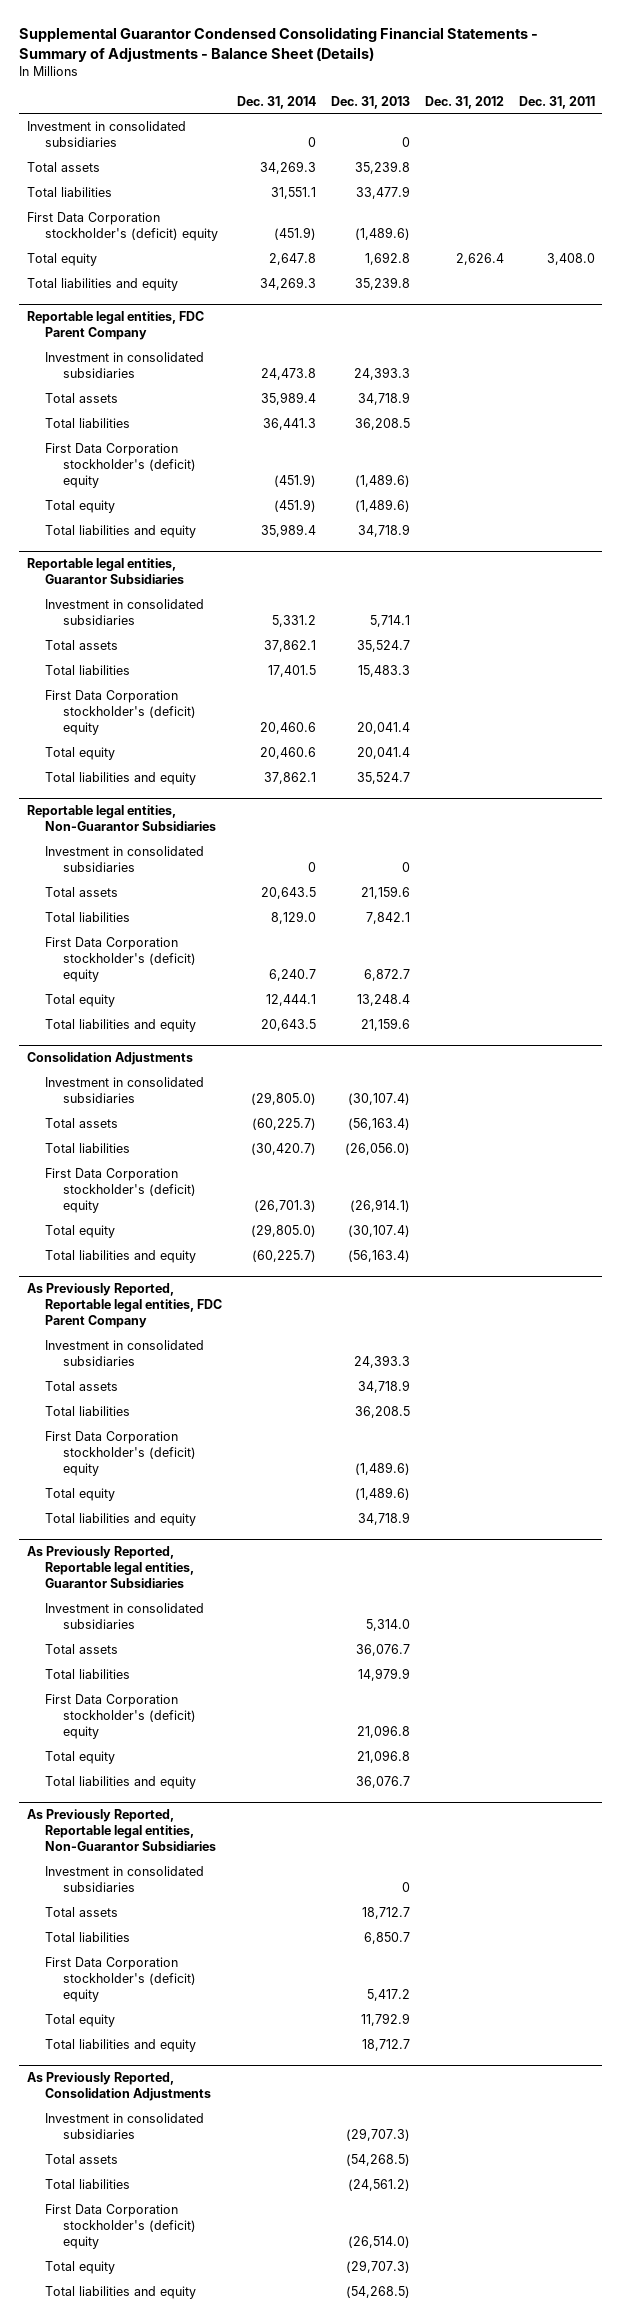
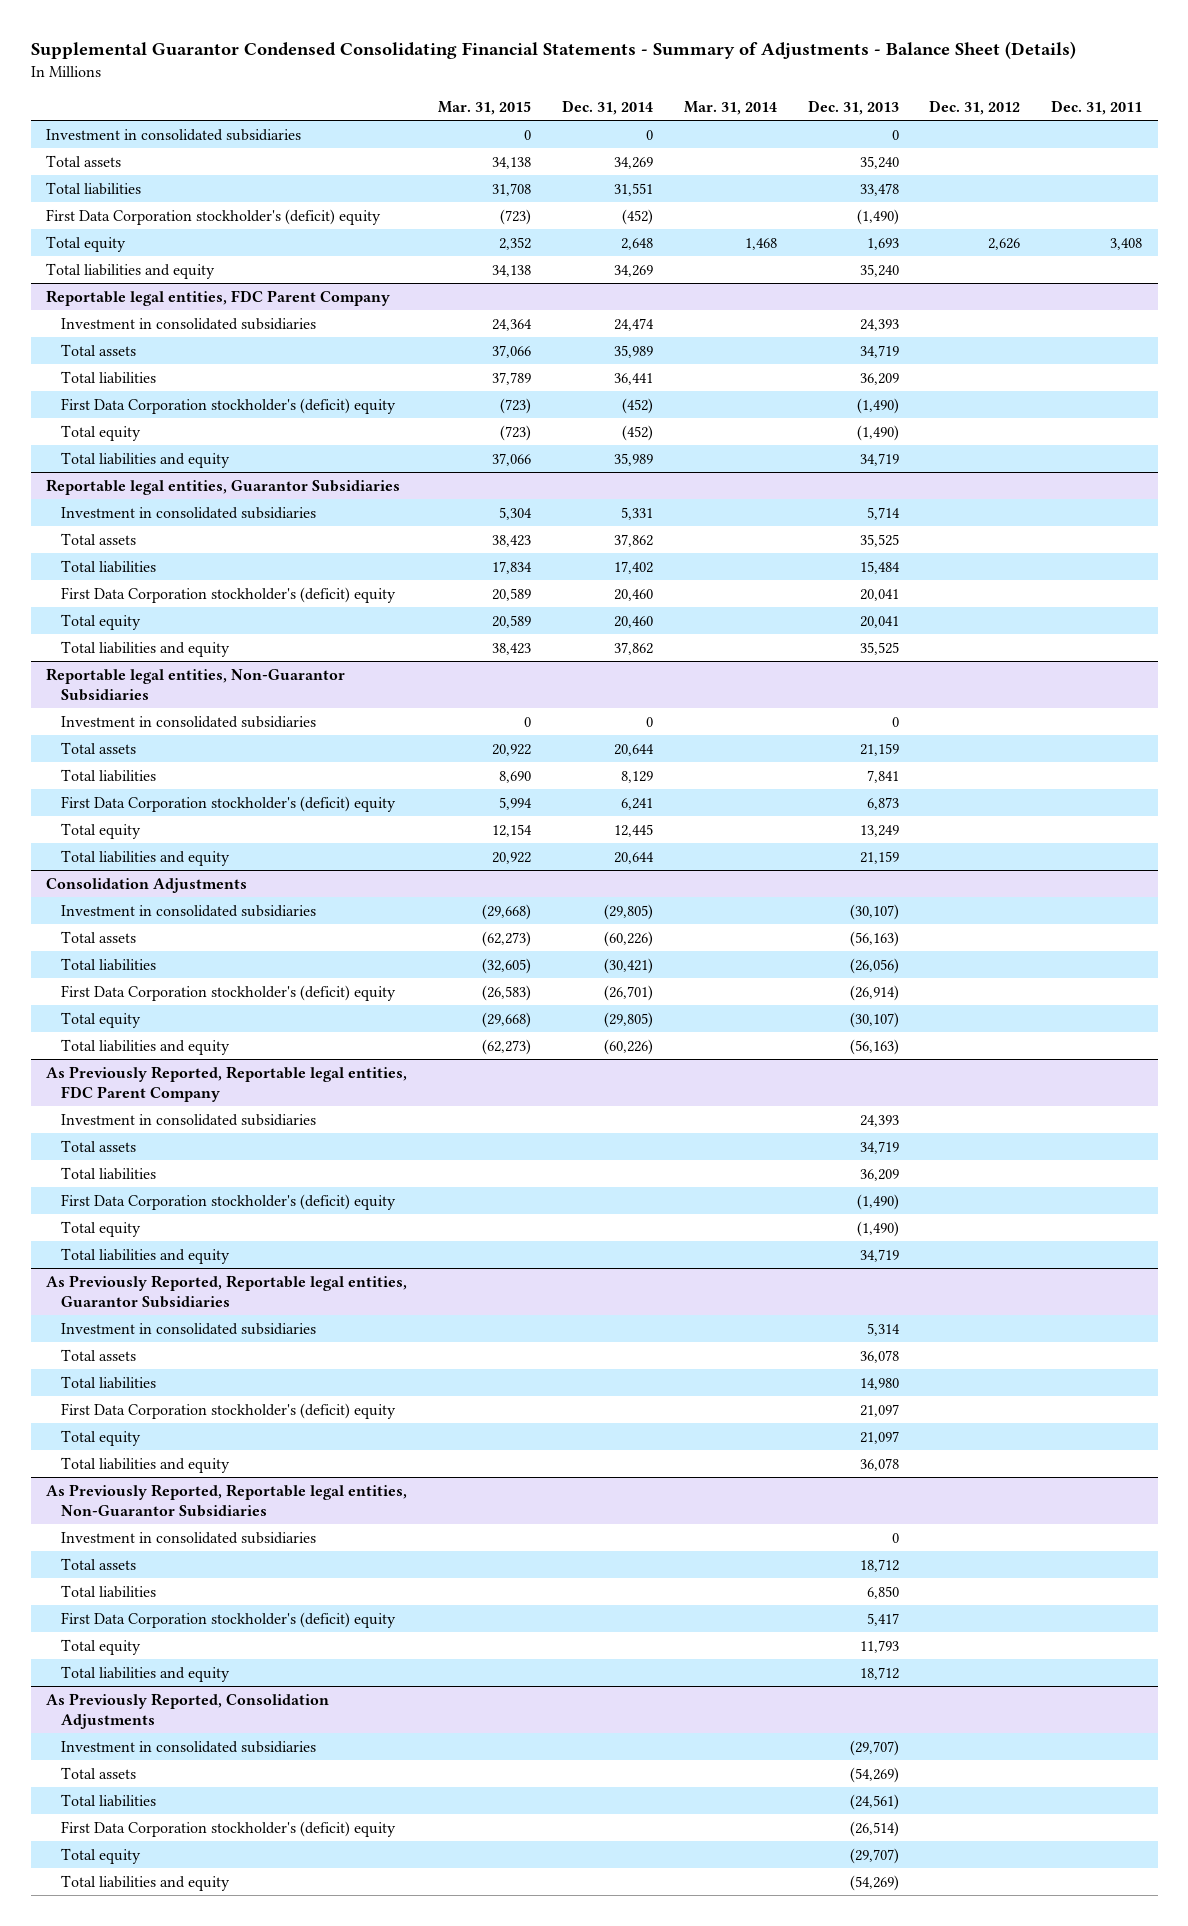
- | Dec. 31, 2014 | Dec. 31, 2013 | Dec. 31, 2012 | Dec. 31, 2011
+ | Mar. 31, 2015 | Dec. 31, 2014 | Mar. 31, 2014 | Dec. 31, 2013 | Dec. 31, 2012 | Dec. 31, 2011
- Total assets | 34,269.3 | 35,239.8 | |
- Total liabilities | 31,551.1 | 33,477.9 | |
- First Data Corporation stockholder's (deficit) equity | (451.9) | (1,489.6) | |
- Total equity | 2,647.8 | 1,692.8 | 2,626.4 | 3,408.0
- Total liabilities and equity | 34,269.3 | 35,239.8 | |
+ Total assets | 34,138 | 34,269 | | 35,240 | |
+ Total liabilities | 31,708 | 31,551 | | 33,478 | |
+ First Data Corporation stockholder's (deficit) equity | (723) | (452) | | (1,490) | |
+ Total equity | 2,352 | 2,648 | 1,468 | 1,693 | 2,626 | 3,408
+ Total liabilities and equity | 34,138 | 34,269 | | 35,240 | |
@ Reportable legal entities, FDC Parent Company
- Investment in consolidated subsidiaries | 24,473.8 | 24,393.3 | |
- Total assets | 35,989.4 | 34,718.9 | |
- Total liabilities | 36,441.3 | 36,208.5 | |
- First Data Corporation stockholder's (deficit) equity | (451.9) | (1,489.6) | |
- Total equity | (451.9) | (1,489.6) | |
- Total liabilities and equity | 35,989.4 | 34,718.9 | |
+ Investment in consolidated subsidiaries | 24,364 | 24,474 | | 24,393 | |
+ Total assets | 37,066 | 35,989 | | 34,719 | |
+ Total liabilities | 37,789 | 36,441 | | 36,209 | |
+ First Data Corporation stockholder's (deficit) equity | (723) | (452) | | (1,490) | |
+ Total equity | (723) | (452) | | (1,490) | |
+ Total liabilities and equity | 37,066 | 35,989 | | 34,719 | |
@ Reportable legal entities, Guarantor Subsidiaries
- Investment in consolidated subsidiaries | 5,331.2 | 5,714.1 | |
- Total assets | 37,862.1 | 35,524.7 | |
- Total liabilities | 17,401.5 | 15,483.3 | |
- First Data Corporation stockholder's (deficit) equity | 20,460.6 | 20,041.4 | |
- Total equity | 20,460.6 | 20,041.4 | |
- Total liabilities and equity | 37,862.1 | 35,524.7 | |
+ Investment in consolidated subsidiaries | 5,304 | 5,331 | | 5,714 | |
+ Total assets | 38,423 | 37,862 | | 35,525 | |
+ Total liabilities | 17,834 | 17,402 | | 15,484 | |
+ First Data Corporation stockholder's (deficit) equity | 20,589 | 20,460 | | 20,041 | |
+ Total equity | 20,589 | 20,460 | | 20,041 | |
+ Total liabilities and equity | 38,423 | 37,862 | | 35,525 | |
@ Reportable legal entities, Non-Guarantor Subsidiaries
- Total assets | 20,643.5 | 21,159.6 | |
- Total liabilities | 8,129.0 | 7,842.1 | |
- First Data Corporation stockholder's (deficit) equity | 6,240.7 | 6,872.7 | |
- Total equity | 12,444.1 | 13,248.4 | |
- Total liabilities and equity | 20,643.5 | 21,159.6 | |
+ Total assets | 20,922 | 20,644 | | 21,159 | |
+ Total liabilities | 8,690 | 8,129 | | 7,841 | |
+ First Data Corporation stockholder's (deficit) equity | 5,994 | 6,241 | | 6,873 | |
+ Total equity | 12,154 | 12,445 | | 13,249 | |
+ Total liabilities and equity | 20,922 | 20,644 | | 21,159 | |
@ Consolidation Adjustments
- Investment in consolidated subsidiaries | (29,805.0) | (30,107.4) | |
- Total assets | (60,225.7) | (56,163.4) | |
- Total liabilities | (30,420.7) | (26,056.0) | |
- First Data Corporation stockholder's (deficit) equity | (26,701.3) | (26,914.1) | |
- Total equity | (29,805.0) | (30,107.4) | |
- Total liabilities and equity | (60,225.7) | (56,163.4) | |
+ Investment in consolidated subsidiaries | (29,668) | (29,805) | | (30,107) | |
+ Total assets | (62,273) | (60,226) | | (56,163) | |
+ Total liabilities | (32,605) | (30,421) | | (26,056) | |
+ First Data Corporation stockholder's (deficit) equity | (26,583) | (26,701) | | (26,914) | |
+ Total equity | (29,668) | (29,805) | | (30,107) | |
+ Total liabilities and equity | (62,273) | (60,226) | | (56,163) | |
@ As Previously Reported, Reportable legal entities, FDC Parent Company
- Investment in consolidated subsidiaries | | 24,393.3 | |
- Total assets | | 34,718.9 | |
- Total liabilities | | 36,208.5 | |
- First Data Corporation stockholder's (deficit) equity | | (1,489.6) | |
- Total equity | | (1,489.6) | |
- Total liabilities and equity | | 34,718.9 | |
+ Investment in consolidated subsidiaries | | | | 24,393 | |
+ Total assets | | | | 34,719 | |
+ Total liabilities | | | | 36,209 | |
+ First Data Corporation stockholder's (deficit) equity | | | | (1,490) | |
+ Total equity | | | | (1,490) | |
+ Total liabilities and equity | | | | 34,719 | |
@ As Previously Reported, Reportable legal entities, Guarantor Subsidiaries
- Investment in consolidated subsidiaries | | 5,314.0 | |
- Total assets | | 36,076.7 | |
- Total liabilities | | 14,979.9 | |
- First Data Corporation stockholder's (deficit) equity | | 21,096.8 | |
- Total equity | | 21,096.8 | |
- Total liabilities and equity | | 36,076.7 | |
+ Investment in consolidated subsidiaries | | | | 5,314 | |
+ Total assets | | | | 36,078 | |
+ Total liabilities | | | | 14,980 | |
+ First Data Corporation stockholder's (deficit) equity | | | | 21,097 | |
+ Total equity | | | | 21,097 | |
+ Total liabilities and equity | | | | 36,078 | |
@ As Previously Reported, Reportable legal entities, Non-Guarantor Subsidiaries
- Total assets | | 18,712.7 | |
- Total liabilities | | 6,850.7 | |
- First Data Corporation stockholder's (deficit) equity | | 5,417.2 | |
- Total equity | | 11,792.9 | |
- Total liabilities and equity | | 18,712.7 | |
+ Total assets | | | | 18,712 | |
+ Total liabilities | | | | 6,850 | |
+ First Data Corporation stockholder's (deficit) equity | | | | 5,417 | |
+ Total equity | | | | 11,793 | |
+ Total liabilities and equity | | | | 18,712 | |
@ As Previously Reported, Consolidation Adjustments
- Investment in consolidated subsidiaries | | (29,707.3) | |
- Total assets | | (54,268.5) | |
- Total liabilities | | (24,561.2) | |
- First Data Corporation stockholder's (deficit) equity | | (26,514.0) | |
- Total equity | | (29,707.3) | |
- Total liabilities and equity | | (54,268.5) | |
+ Investment in consolidated subsidiaries | | | | (29,707) | |
+ Total assets | | | | (54,269) | |
+ Total liabilities | | | | (24,561) | |
+ First Data Corporation stockholder's (deficit) equity | | | | (26,514) | |
+ Total equity | | | | (29,707) | |
+ Total liabilities and equity | | | | (54,269) | |

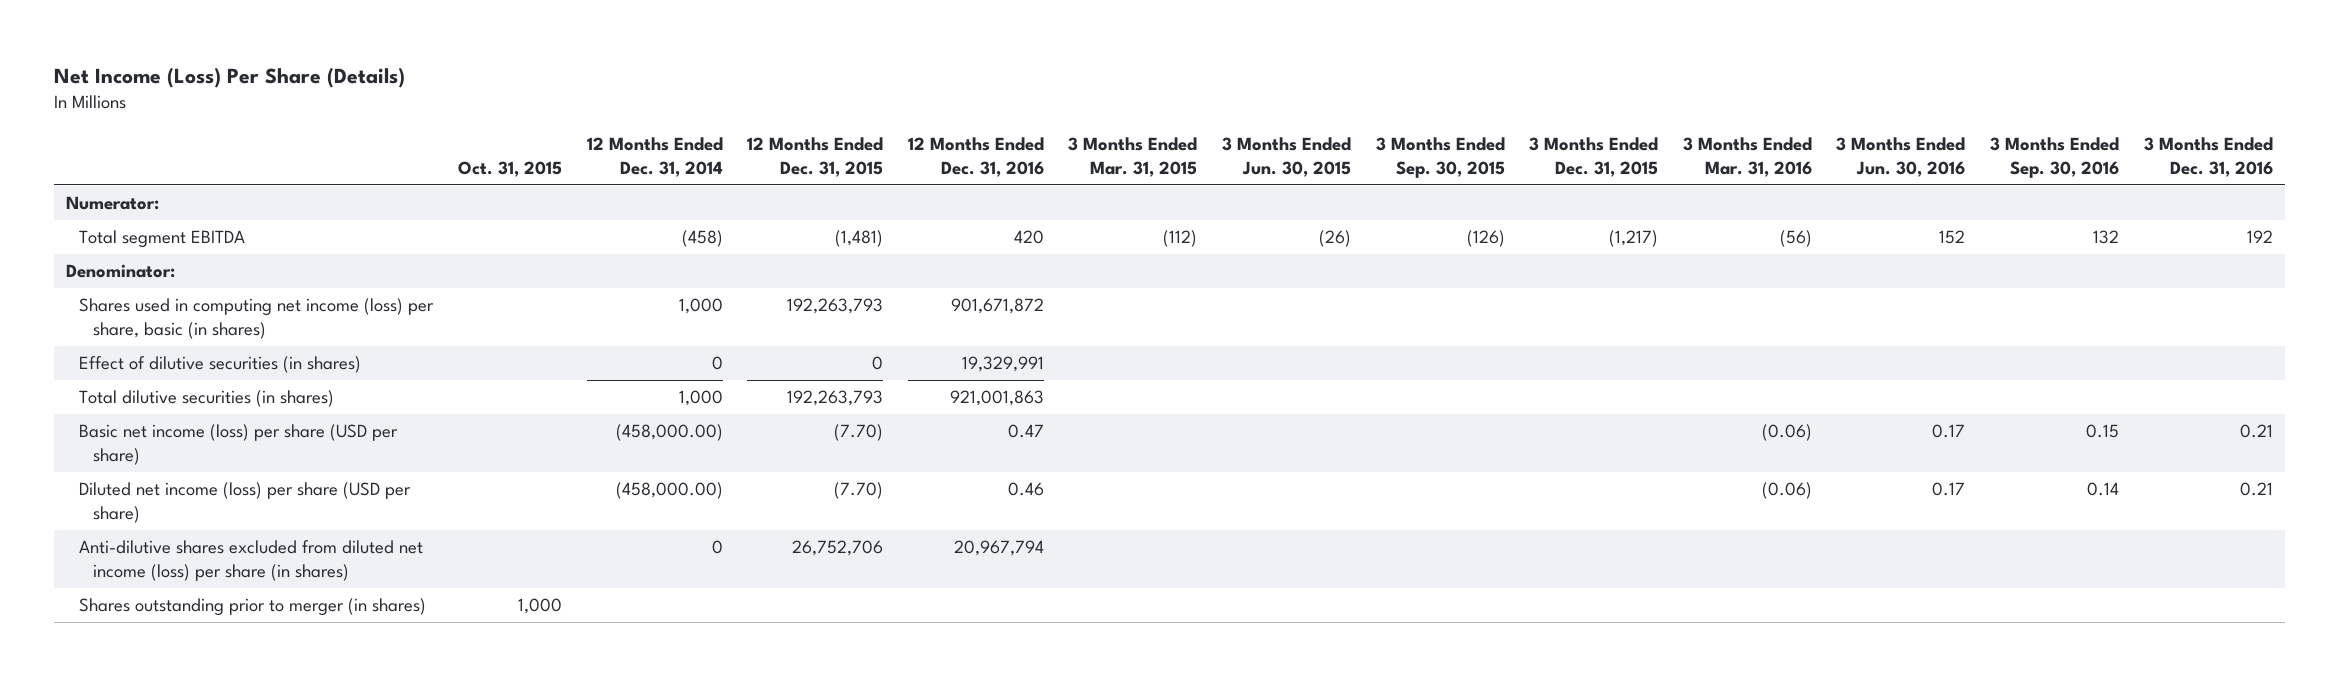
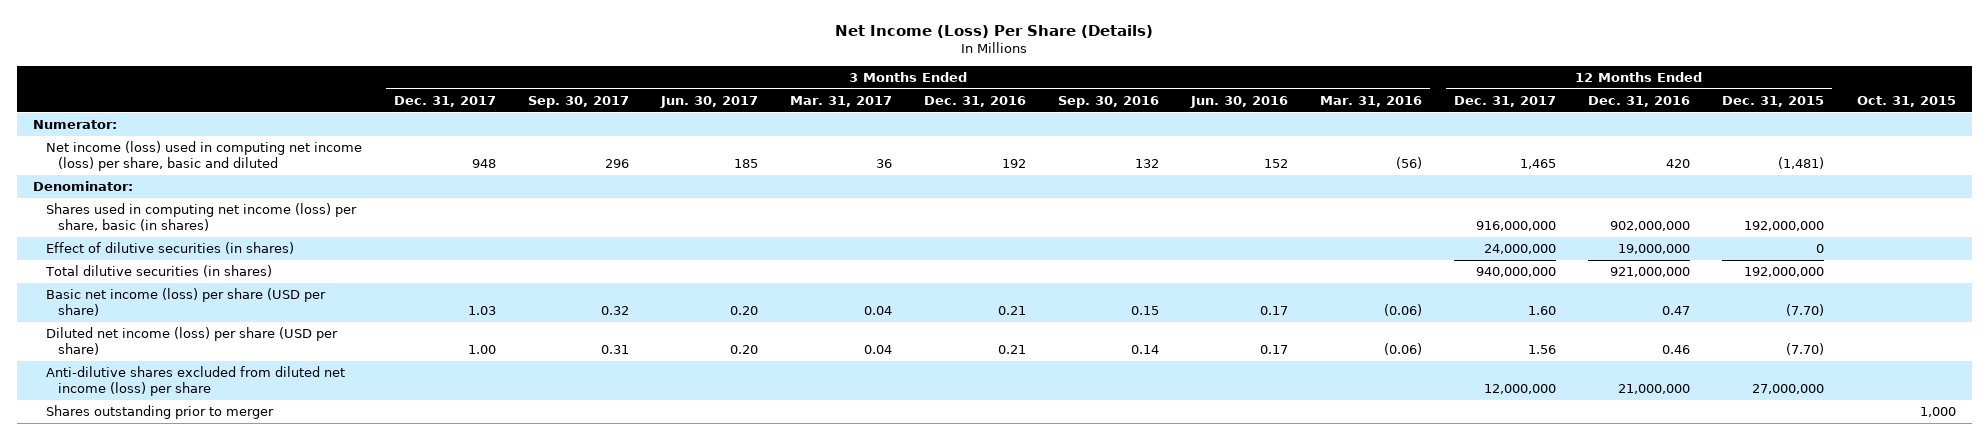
- | Oct. 31, 2015 | 12 Months Ended Dec. 31, 2014 | 12 Months Ended Dec. 31, 2015 | 12 Months Ended Dec. 31, 2016 | 3 Months Ended Mar. 31, 2015 | 3 Months Ended Jun. 30, 2015 | 3 Months Ended Sep. 30, 2015 | 3 Months Ended Dec. 31, 2015 | 3 Months Ended Mar. 31, 2016 | 3 Months Ended Jun. 30, 2016 | 3 Months Ended Sep. 30, 2016 | 3 Months Ended Dec. 31, 2016
+ | 3 Months Ended Dec. 31, 2017 | 3 Months Ended Sep. 30, 2017 | 3 Months Ended Jun. 30, 2017 | 3 Months Ended Mar. 31, 2017 | 3 Months Ended Dec. 31, 2016 | 3 Months Ended Sep. 30, 2016 | 3 Months Ended Jun. 30, 2016 | 3 Months Ended Mar. 31, 2016 | 12 Months Ended Dec. 31, 2017 | 12 Months Ended Dec. 31, 2016 | 12 Months Ended Dec. 31, 2015 | Oct. 31, 2015
- Total segment EBITDA | | (458) | (1,481) | 420 | (112) | (26) | (126) | (1,217) | (56) | 152 | 132 | 192
+ Net income (loss) used in computing net income (loss) per share, basic and diluted | 948 | 296 | 185 | 36 | 192 | 132 | 152 | (56) | 1,465 | 420 | (1,481) |
- Shares used in computing net income (loss) per share, basic (in shares) | | 1,000 | 192,263,793 | 901,671,872 | | | | | | | |
- Effect of dilutive securities (in shares) | | 0 | 0 | 19,329,991 | | | | | | | |
- Total dilutive securities (in shares) | | 1,000 | 192,263,793 | 921,001,863 | | | | | | | |
+ Shares used in computing net income (loss) per share, basic (in shares) | | | | | | | | | 916,000,000 | 902,000,000 | 192,000,000 |
+ Effect of dilutive securities (in shares) | | | | | | | | | 24,000,000 | 19,000,000 | 0 |
+ Total dilutive securities (in shares) | | | | | | | | | 940,000,000 | 921,000,000 | 192,000,000 |
- Anti-dilutive shares excluded from diluted net income (loss) per share (in shares) | | 0 | 26,752,706 | 20,967,794 | | | | | | | |
- Shares outstanding prior to merger (in shares) | 1,000 | | | | | | | | | | |
+ Anti-dilutive shares excluded from diluted net income (loss) per share | | | | | | | | | 12,000,000 | 21,000,000 | 27,000,000 |
+ Shares outstanding prior to merger | | | | | | | | | | | | 1,000

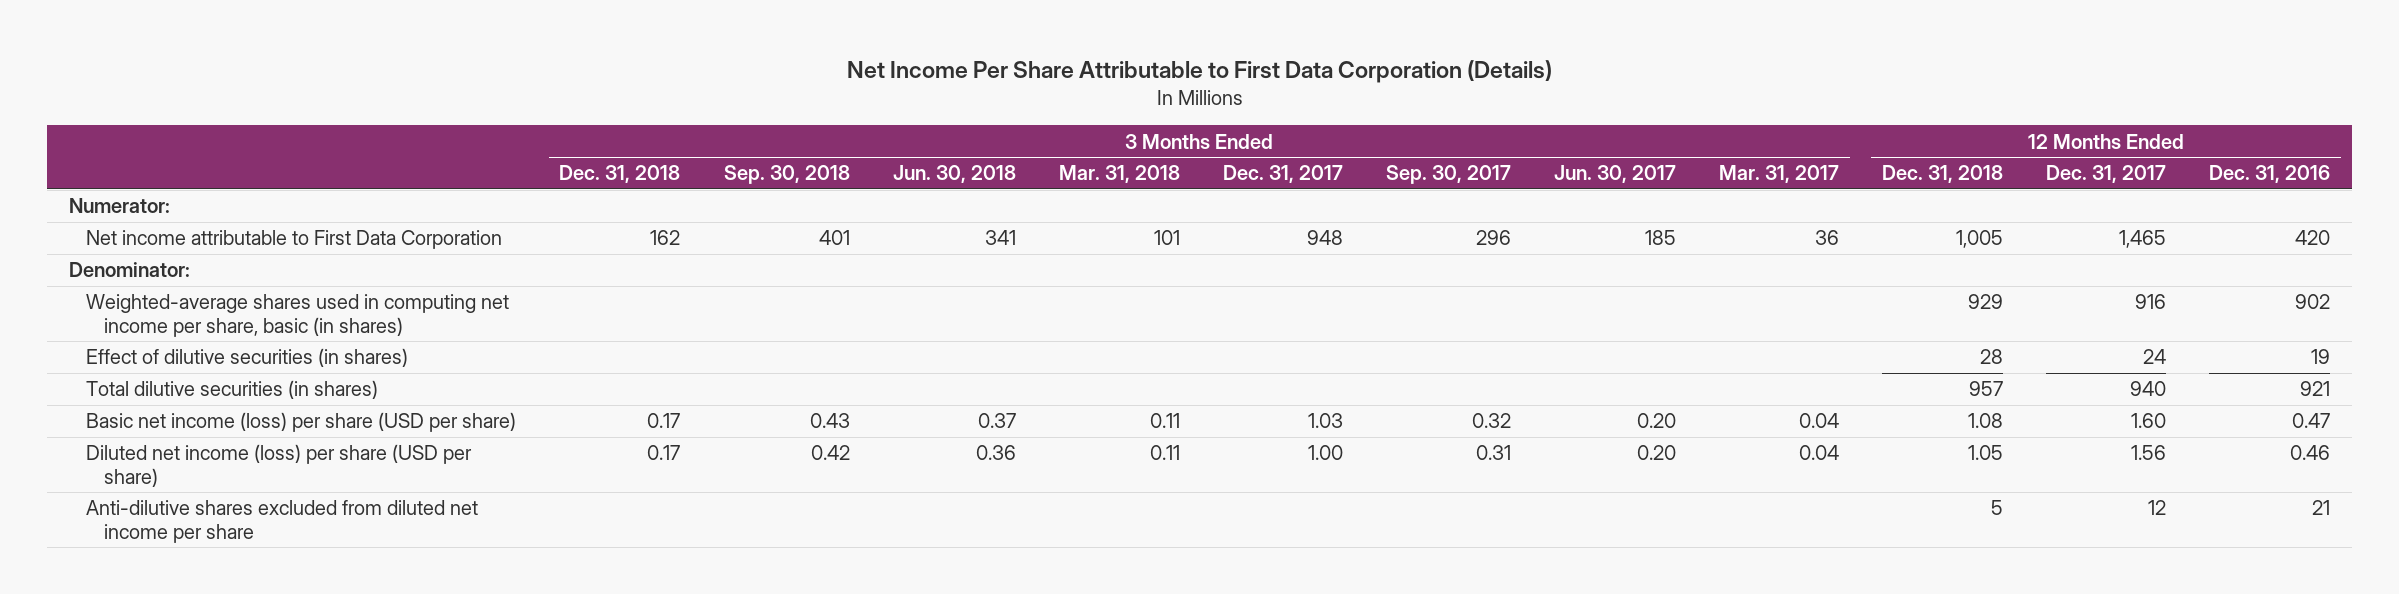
- Net Income (Loss) Per Share (Details)
+ Net Income Per Share Attributable to First Data Corporation (Details)
- | 3 Months Ended Dec. 31, 2017 | 3 Months Ended Sep. 30, 2017 | 3 Months Ended Jun. 30, 2017 | 3 Months Ended Mar. 31, 2017 | 3 Months Ended Dec. 31, 2016 | 3 Months Ended Sep. 30, 2016 | 3 Months Ended Jun. 30, 2016 | 3 Months Ended Mar. 31, 2016 | 12 Months Ended Dec. 31, 2017 | 12 Months Ended Dec. 31, 2016 | 12 Months Ended Dec. 31, 2015 | Oct. 31, 2015
+ | 3 Months Ended Dec. 31, 2018 | 3 Months Ended Sep. 30, 2018 | 3 Months Ended Jun. 30, 2018 | 3 Months Ended Mar. 31, 2018 | 3 Months Ended Dec. 31, 2017 | 3 Months Ended Sep. 30, 2017 | 3 Months Ended Jun. 30, 2017 | 3 Months Ended Mar. 31, 2017 | 12 Months Ended Dec. 31, 2018 | 12 Months Ended Dec. 31, 2017 | 12 Months Ended Dec. 31, 2016
- Net income (loss) used in computing net income (loss) per share, basic and diluted | 948 | 296 | 185 | 36 | 192 | 132 | 152 | (56) | 1,465 | 420 | (1,481) |
+ Net income attributable to First Data Corporation | 162 | 401 | 341 | 101 | 948 | 296 | 185 | 36 | 1,005 | 1,465 | 420
- Shares used in computing net income (loss) per share, basic (in shares) | | | | | | | | | 916,000,000 | 902,000,000 | 192,000,000 |
- Effect of dilutive securities (in shares) | | | | | | | | | 24,000,000 | 19,000,000 | 0 |
- Total dilutive securities (in shares) | | | | | | | | | 940,000,000 | 921,000,000 | 192,000,000 |
+ Weighted-average shares used in computing net income per share, basic (in shares) | | | | | | | | | 929 | 916 | 902
+ Effect of dilutive securities (in shares) | | | | | | | | | 28 | 24 | 19
+ Total dilutive securities (in shares) | | | | | | | | | 957 | 940 | 921
- Anti-dilutive shares excluded from diluted net income (loss) per share | | | | | | | | | 12,000,000 | 21,000,000 | 27,000,000 |
- Shares outstanding prior to merger | | | | | | | | | | | | 1,000
+ Anti-dilutive shares excluded from diluted net income per share | | | | | | | | | 5 | 12 | 21

